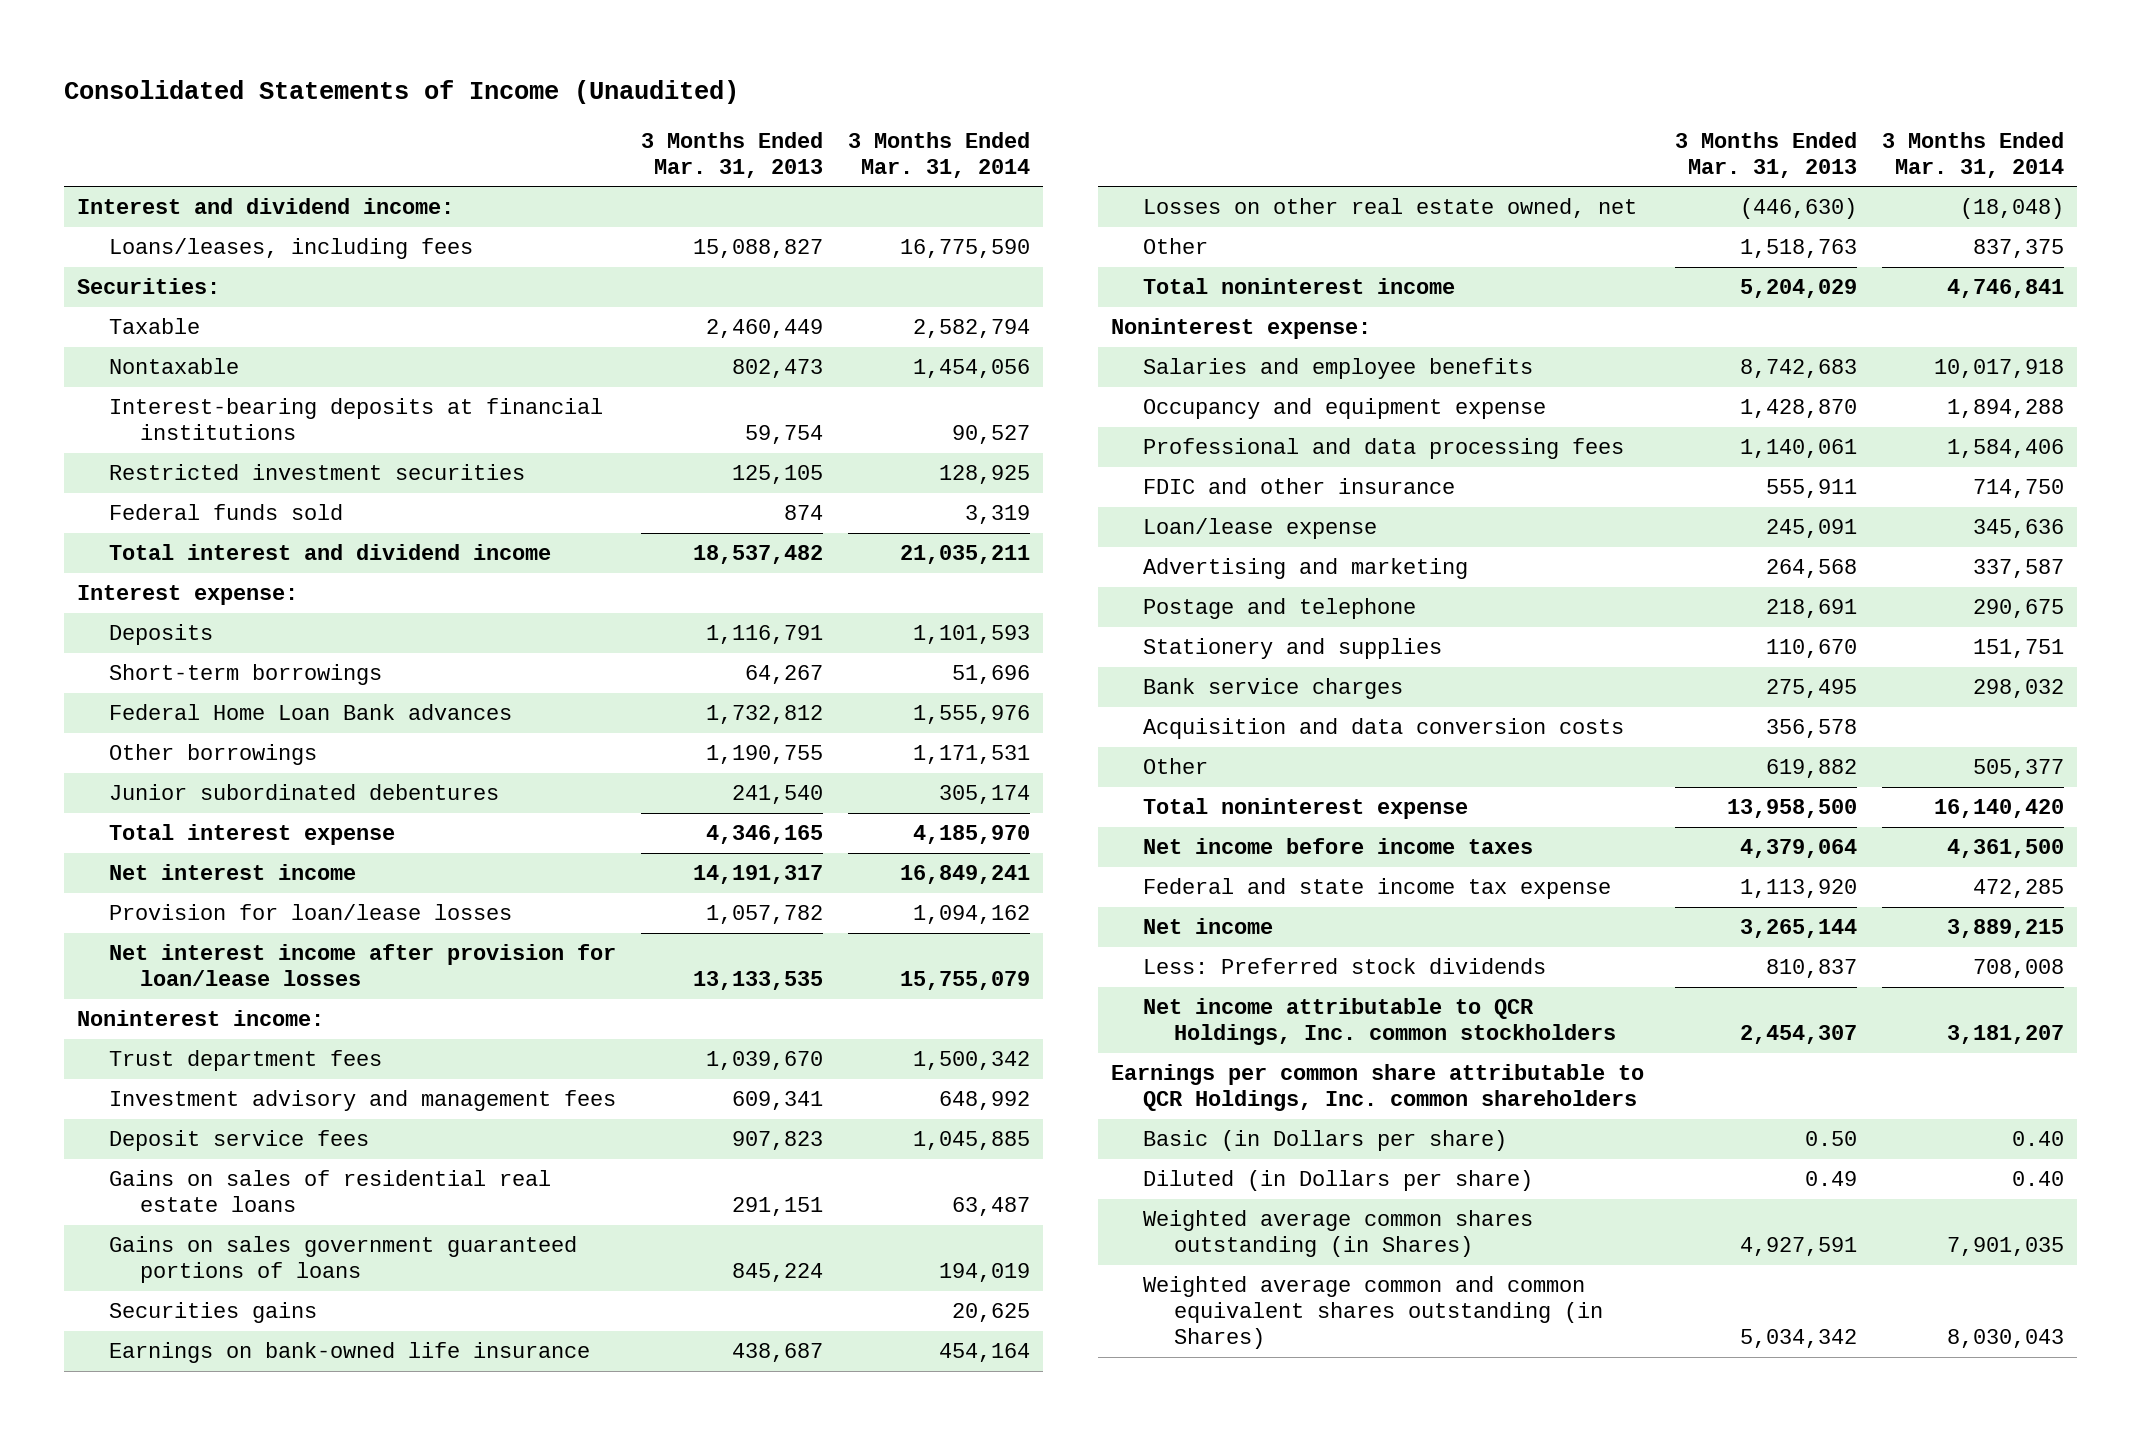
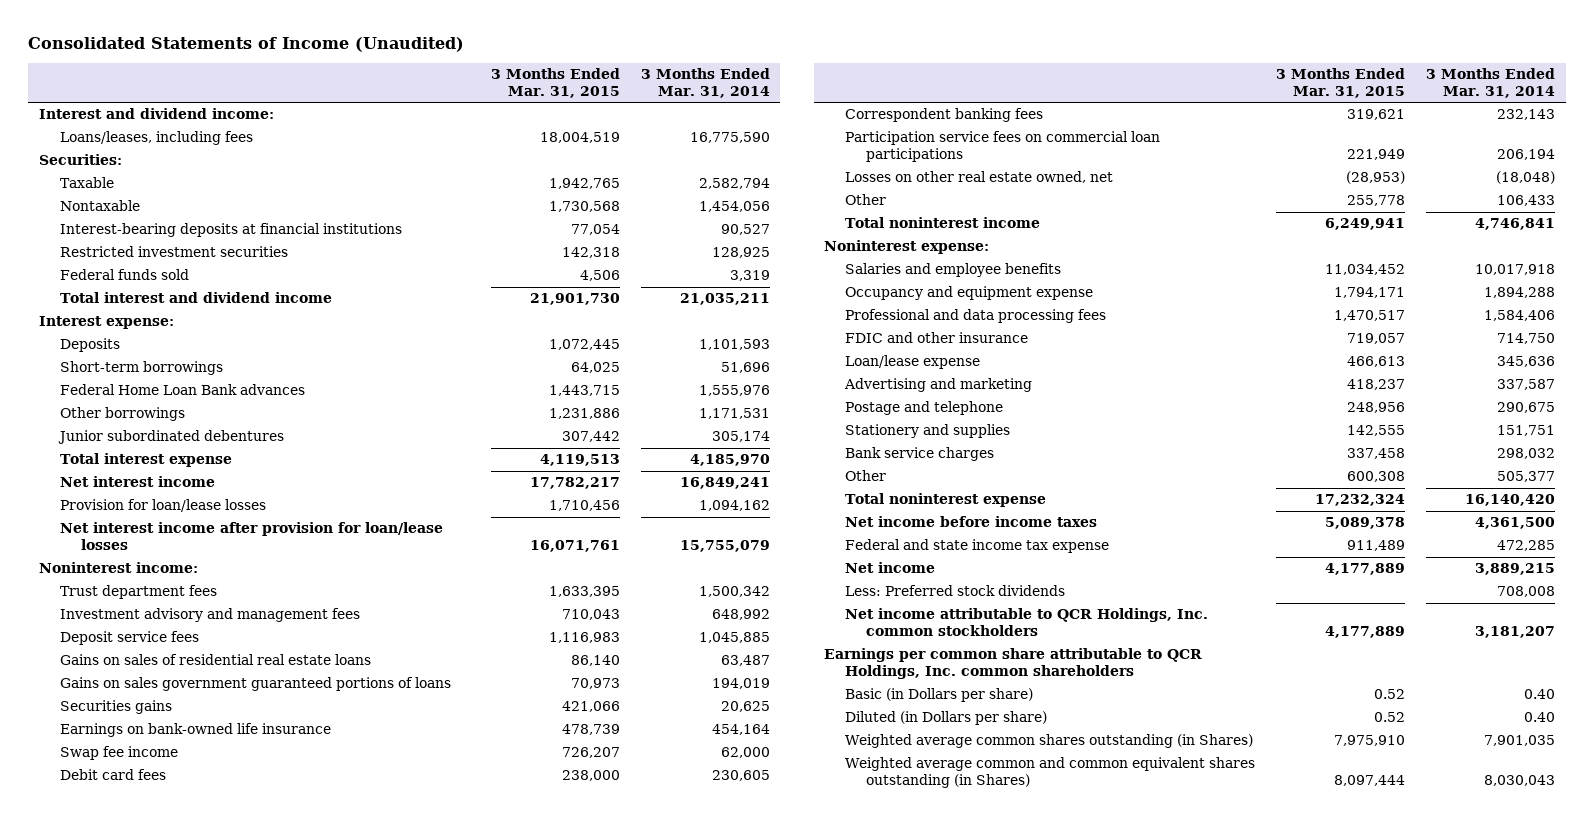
- | 3 Months Ended Mar. 31, 2013 | 3 Months Ended Mar. 31, 2014
+ | 3 Months Ended Mar. 31, 2015 | 3 Months Ended Mar. 31, 2014
+ Swap fee income | 726,207 | 62,000
+ Debit card fees | 238,000 | 230,605
+ Correspondent banking fees | 319,621 | 232,143
+ Participation service fees on commercial loan participations | 221,949 | 206,194
- Other | 1,518,763 | 837,375
+ Other | 255,778 | 106,433
- Acquisition and data conversion costs | 356,578 |

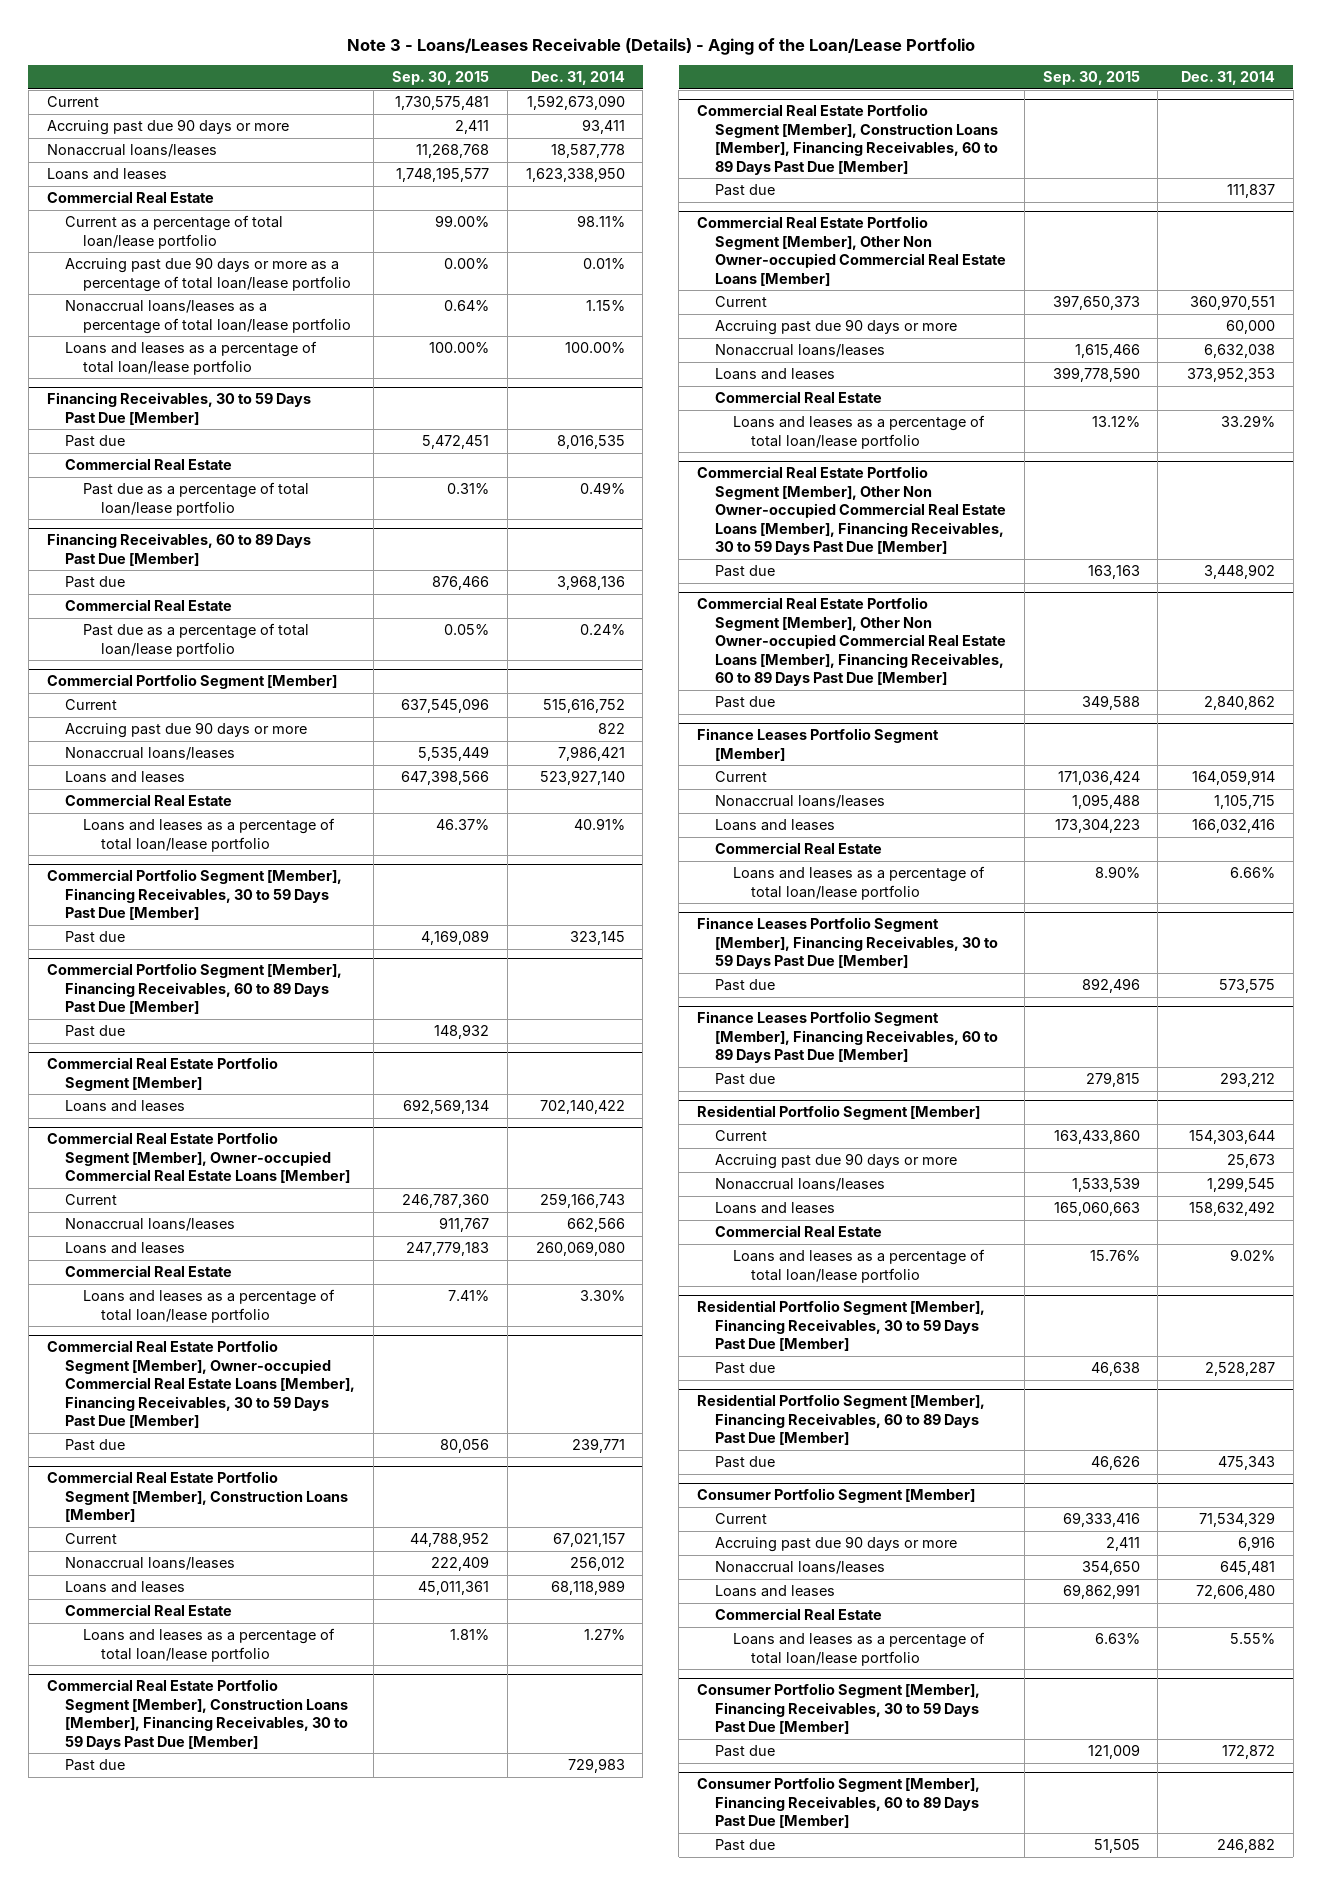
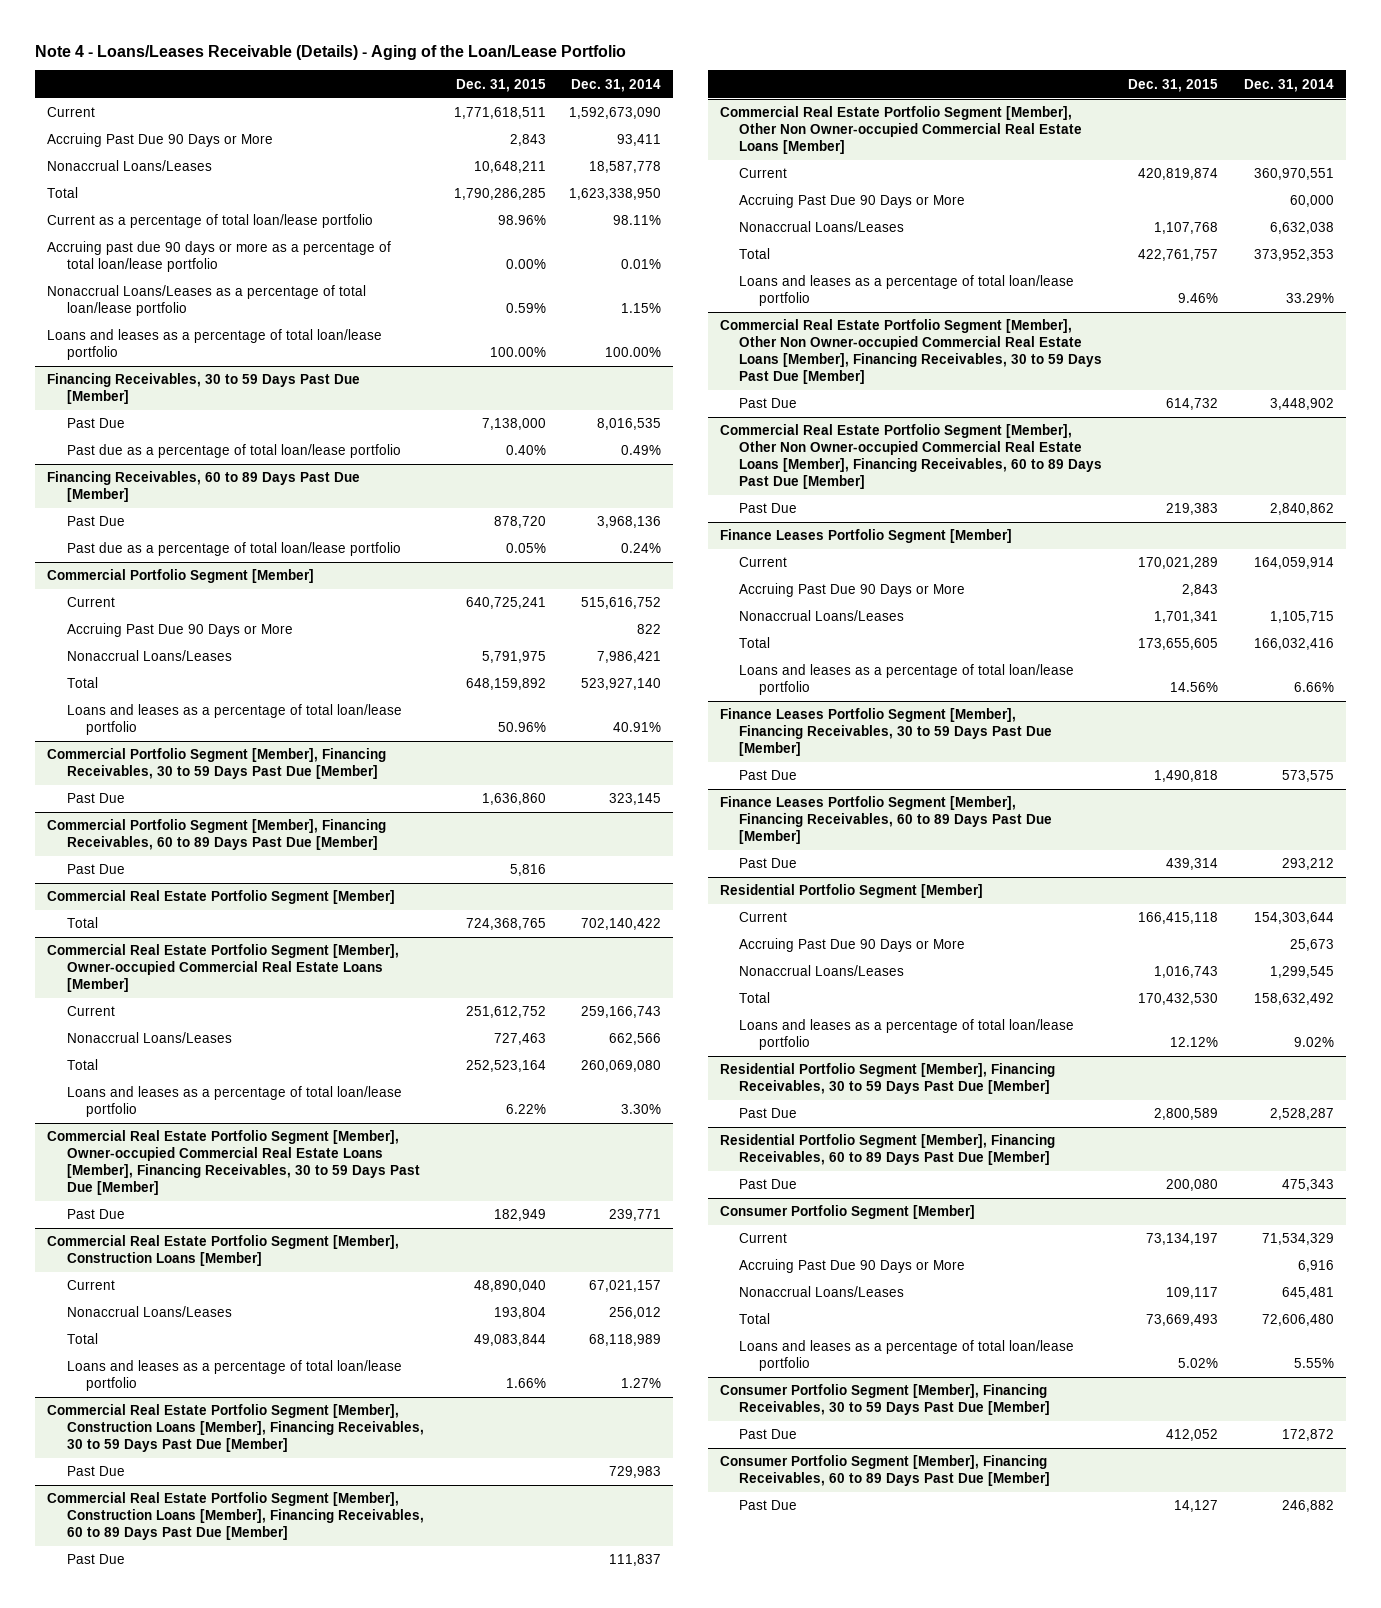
- Note 3 - Loans/Leases Receivable (Details) - Aging of the Loan/Lease Portfolio
+ Note 4 - Loans/Leases Receivable (Details) - Aging of the Loan/Lease Portfolio
- | Sep. 30, 2015 | Dec. 31, 2014
+ | Dec. 31, 2015 | Dec. 31, 2014
- Accruing past due 90 days or more | 2,411 | 93,411
- Nonaccrual loans/leases | 11,268,768 | 18,587,778
- Loans and leases | 1,748,195,577 | 1,623,338,950
- Commercial Real Estate
+ Accruing Past Due 90 Days or More | 2,843 | 93,411
+ Nonaccrual Loans/Leases | 10,648,211 | 18,587,778
+ Total | 1,790,286,285 | 1,623,338,950
- Nonaccrual loans/leases as a percentage of total loan/lease portfolio | 0.64% | 1.15%
+ Nonaccrual Loans/Leases as a percentage of total loan/lease portfolio | 0.59% | 1.15%
@ Financing Receivables, 30 to 59 Days Past Due [Member]
- Past due | 5,472,451 | 8,016,535
- Commercial Real Estate
+ Past Due | 7,138,000 | 8,016,535
@ Financing Receivables, 60 to 89 Days Past Due [Member]
- Past due | 876,466 | 3,968,136
- Commercial Real Estate
+ Past Due | 878,720 | 3,968,136
@ Commercial Portfolio Segment [Member]
- Accruing past due 90 days or more | | 822
- Nonaccrual loans/leases | 5,535,449 | 7,986,421
- Loans and leases | 647,398,566 | 523,927,140
- Commercial Real Estate
+ Accruing Past Due 90 Days or More | | 822
+ Nonaccrual Loans/Leases | 5,791,975 | 7,986,421
+ Total | 648,159,892 | 523,927,140
@ Commercial Portfolio Segment [Member], Financing Receivables, 30 to 59 Days Past Due [Member]
- Past due | 4,169,089 | 323,145
+ Past Due | 1,636,860 | 323,145
@ Commercial Portfolio Segment [Member], Financing Receivables, 60 to 89 Days Past Due [Member]
- Past due | 148,932 |
+ Past Due | 5,816 |
@ Commercial Real Estate Portfolio Segment [Member]
- Loans and leases | 692,569,134 | 702,140,422
+ Total | 724,368,765 | 702,140,422
@ Commercial Real Estate Portfolio Segment [Member], Owner-occupied Commercial Real Estate Loans [Member]
- Nonaccrual loans/leases | 911,767 | 662,566
- Loans and leases | 247,779,183 | 260,069,080
- Commercial Real Estate
+ Nonaccrual Loans/Leases | 727,463 | 662,566
+ Total | 252,523,164 | 260,069,080
@ Commercial Real Estate Portfolio Segment [Member], Owner-occupied Commercial Real Estate Loans [Member], Financing Receivables, 30 to 59 Days Past Due [Member]
- Past due | 80,056 | 239,771
+ Past Due | 182,949 | 239,771
@ Commercial Real Estate Portfolio Segment [Member], Construction Loans [Member]
- Nonaccrual loans/leases | 222,409 | 256,012
- Loans and leases | 45,011,361 | 68,118,989
- Commercial Real Estate
+ Nonaccrual Loans/Leases | 193,804 | 256,012
+ Total | 49,083,844 | 68,118,989
@ Commercial Real Estate Portfolio Segment [Member], Construction Loans [Member], Financing Receivables, 30 to 59 Days Past Due [Member]
- Past due | | 729,983
+ Past Due | | 729,983
@ Commercial Real Estate Portfolio Segment [Member], Construction Loans [Member], Financing Receivables, 60 to 89 Days Past Due [Member]
- Past due | | 111,837
+ Past Due | | 111,837
@ Commercial Real Estate Portfolio Segment [Member], Other Non Owner-occupied Commercial Real Estate Loans [Member]
- Accruing past due 90 days or more | | 60,000
- Nonaccrual loans/leases | 1,615,466 | 6,632,038
- Loans and leases | 399,778,590 | 373,952,353
- Commercial Real Estate
+ Accruing Past Due 90 Days or More | | 60,000
+ Nonaccrual Loans/Leases | 1,107,768 | 6,632,038
+ Total | 422,761,757 | 373,952,353
@ Commercial Real Estate Portfolio Segment [Member], Other Non Owner-occupied Commercial Real Estate Loans [Member], Financing Receivables, 30 to 59 Days Past Due [Member]
- Past due | 163,163 | 3,448,902
+ Past Due | 614,732 | 3,448,902
@ Commercial Real Estate Portfolio Segment [Member], Other Non Owner-occupied Commercial Real Estate Loans [Member], Financing Receivables, 60 to 89 Days Past Due [Member]
- Past due | 349,588 | 2,840,862
+ Past Due | 219,383 | 2,840,862
@ Finance Leases Portfolio Segment [Member]
- Nonaccrual loans/leases | 1,095,488 | 1,105,715
- Loans and leases | 173,304,223 | 166,032,416
- Commercial Real Estate
+ Accruing Past Due 90 Days or More | 2,843 |
+ Nonaccrual Loans/Leases | 1,701,341 | 1,105,715
+ Total | 173,655,605 | 166,032,416
@ Finance Leases Portfolio Segment [Member], Financing Receivables, 30 to 59 Days Past Due [Member]
- Past due | 892,496 | 573,575
+ Past Due | 1,490,818 | 573,575
@ Finance Leases Portfolio Segment [Member], Financing Receivables, 60 to 89 Days Past Due [Member]
- Past due | 279,815 | 293,212
+ Past Due | 439,314 | 293,212
@ Residential Portfolio Segment [Member]
- Accruing past due 90 days or more | | 25,673
- Nonaccrual loans/leases | 1,533,539 | 1,299,545
- Loans and leases | 165,060,663 | 158,632,492
- Commercial Real Estate
+ Accruing Past Due 90 Days or More | | 25,673
+ Nonaccrual Loans/Leases | 1,016,743 | 1,299,545
+ Total | 170,432,530 | 158,632,492
@ Residential Portfolio Segment [Member], Financing Receivables, 30 to 59 Days Past Due [Member]
- Past due | 46,638 | 2,528,287
+ Past Due | 2,800,589 | 2,528,287
@ Residential Portfolio Segment [Member], Financing Receivables, 60 to 89 Days Past Due [Member]
- Past due | 46,626 | 475,343
+ Past Due | 200,080 | 475,343
@ Consumer Portfolio Segment [Member]
- Accruing past due 90 days or more | 2,411 | 6,916
- Nonaccrual loans/leases | 354,650 | 645,481
- Loans and leases | 69,862,991 | 72,606,480
- Commercial Real Estate
+ Accruing Past Due 90 Days or More | | 6,916
+ Nonaccrual Loans/Leases | 109,117 | 645,481
+ Total | 73,669,493 | 72,606,480
@ Consumer Portfolio Segment [Member], Financing Receivables, 30 to 59 Days Past Due [Member]
- Past due | 121,009 | 172,872
+ Past Due | 412,052 | 172,872
@ Consumer Portfolio Segment [Member], Financing Receivables, 60 to 89 Days Past Due [Member]
- Past due | 51,505 | 246,882
+ Past Due | 14,127 | 246,882

